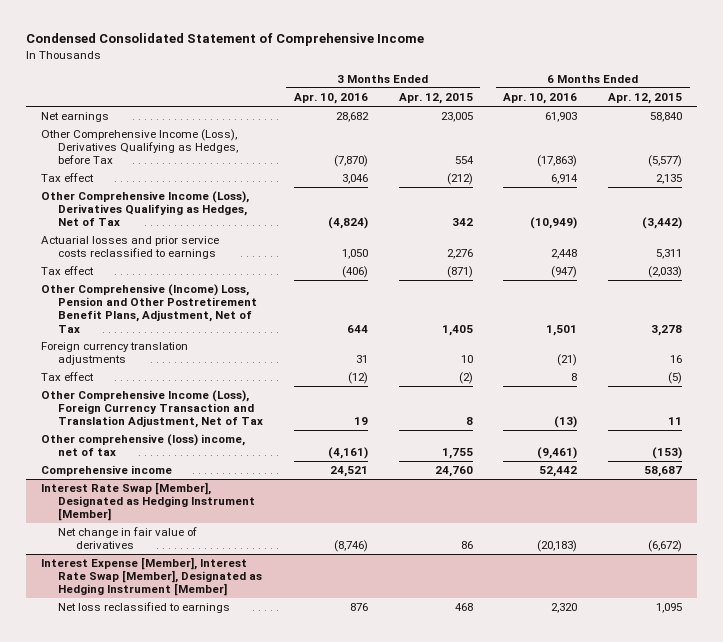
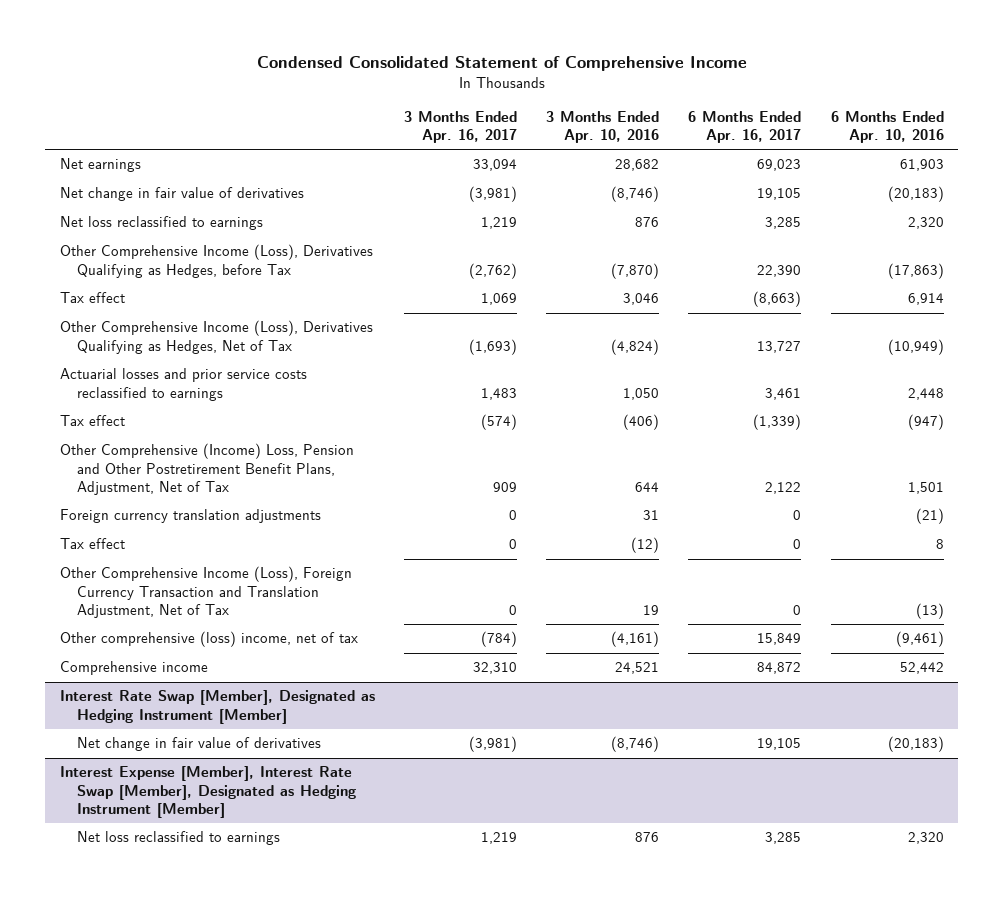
- | 3 Months Ended Apr. 10, 2016 | 3 Months Ended Apr. 12, 2015 | 6 Months Ended Apr. 10, 2016 | 6 Months Ended Apr. 12, 2015
+ | 3 Months Ended Apr. 16, 2017 | 3 Months Ended Apr. 10, 2016 | 6 Months Ended Apr. 16, 2017 | 6 Months Ended Apr. 10, 2016
+ Net change in fair value of derivatives | (3,981) | (8,746) | 19,105 | (20,183)
+ Net loss reclassified to earnings | 1,219 | 876 | 3,285 | 2,320

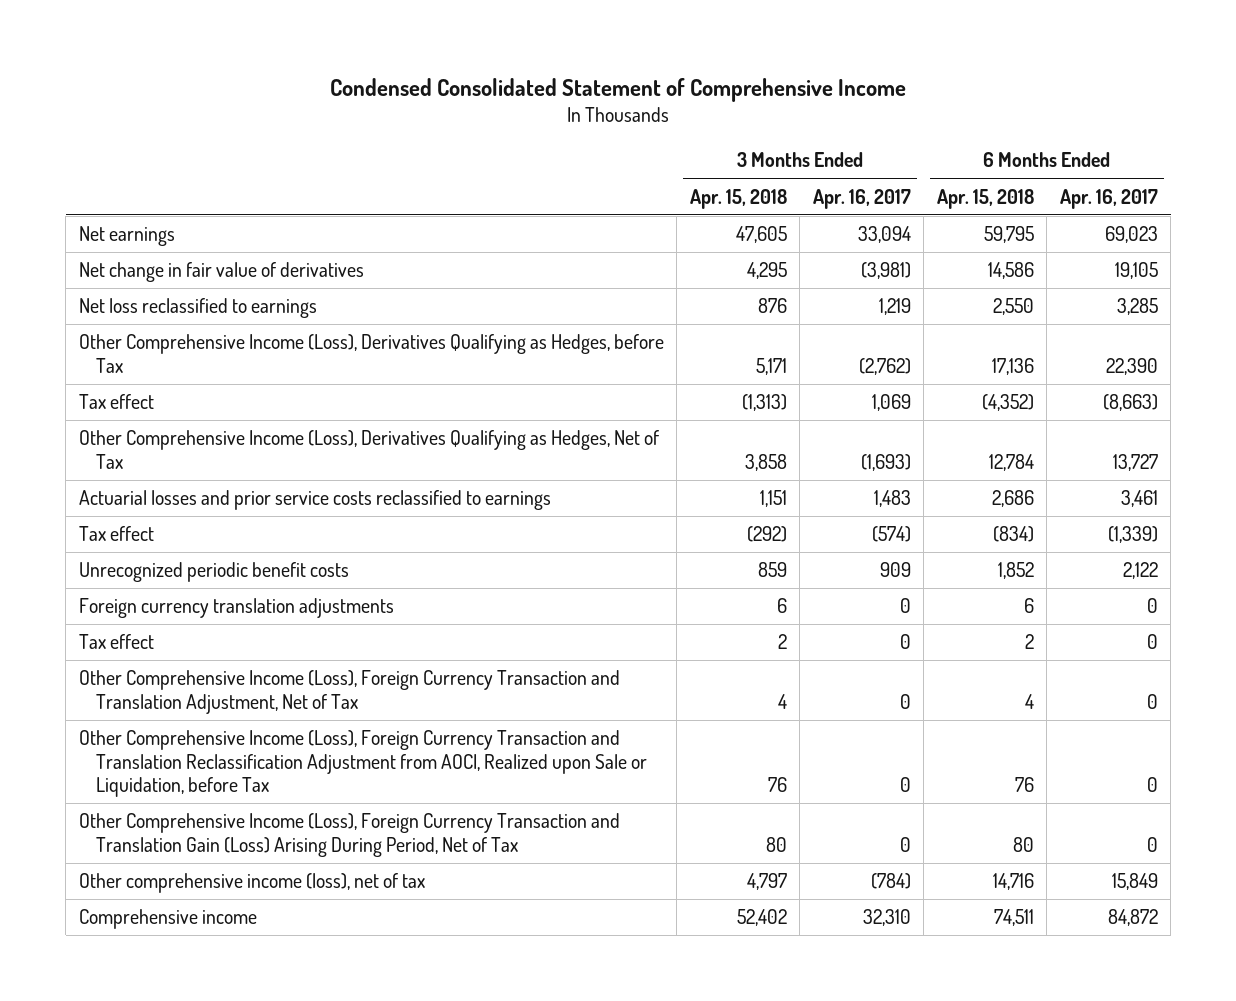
- | 3 Months Ended Apr. 16, 2017 | 3 Months Ended Apr. 10, 2016 | 6 Months Ended Apr. 16, 2017 | 6 Months Ended Apr. 10, 2016
+ | 3 Months Ended Apr. 15, 2018 | 3 Months Ended Apr. 16, 2017 | 6 Months Ended Apr. 15, 2018 | 6 Months Ended Apr. 16, 2017
- Other Comprehensive (Income) Loss, Pension and Other Postretirement Benefit Plans, Adjustment, Net of Tax | 909 | 644 | 2,122 | 1,501
+ Unrecognized periodic benefit costs | 859 | 909 | 1,852 | 2,122
- Other comprehensive (loss) income, net of tax | (784) | (4,161) | 15,849 | (9,461)
+ Other Comprehensive Income (Loss), Foreign Currency Transaction and Translation Reclassification Adjustment from AOCI, Realized upon Sale or Liquidation, before Tax | 76 | 0 | 76 | 0
+ Other Comprehensive Income (Loss), Foreign Currency Transaction and Translation Gain (Loss) Arising During Period, Net of Tax | 80 | 0 | 80 | 0
+ Other comprehensive income (loss), net of tax | 4,797 | (784) | 14,716 | 15,849
- Interest Rate Swap [Member], Designated as Hedging Instrument [Member]
- Net change in fair value of derivatives | (3,981) | (8,746) | 19,105 | (20,183)
- Interest Expense [Member], Interest Rate Swap [Member], Designated as Hedging Instrument [Member]
- Net loss reclassified to earnings | 1,219 | 876 | 3,285 | 2,320

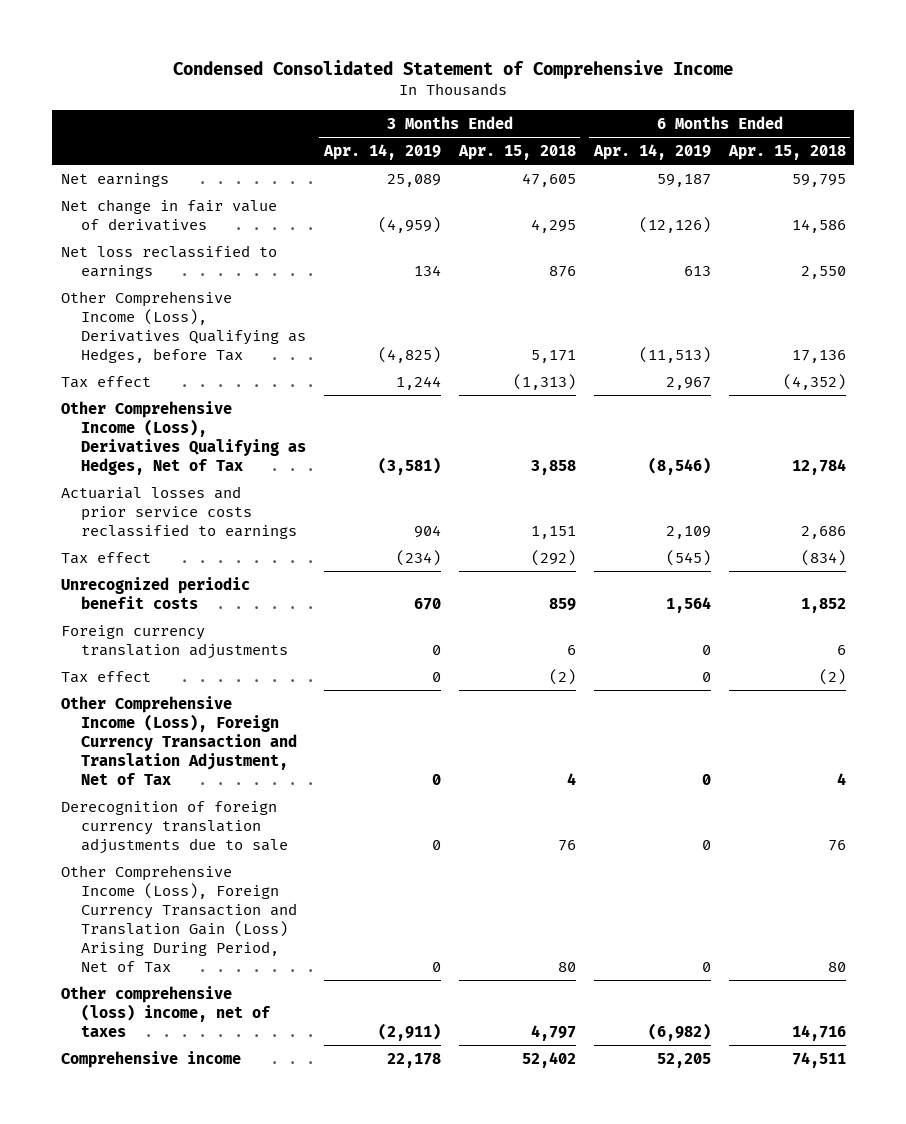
- | 3 Months Ended Apr. 15, 2018 | 3 Months Ended Apr. 16, 2017 | 6 Months Ended Apr. 15, 2018 | 6 Months Ended Apr. 16, 2017
+ | 3 Months Ended Apr. 14, 2019 | 3 Months Ended Apr. 15, 2018 | 6 Months Ended Apr. 14, 2019 | 6 Months Ended Apr. 15, 2018
- Tax effect | 2 | 0 | 2 | 0
+ Tax effect | 0 | (2) | 0 | (2)
- Other Comprehensive Income (Loss), Foreign Currency Transaction and Translation Reclassification Adjustment from AOCI, Realized upon Sale or Liquidation, before Tax | 76 | 0 | 76 | 0
+ Derecognition of foreign currency translation adjustments due to sale | 0 | 76 | 0 | 76
- Other comprehensive income (loss), net of tax | 4,797 | (784) | 14,716 | 15,849
+ Other comprehensive (loss) income, net of taxes | (2,911) | 4,797 | (6,982) | 14,716

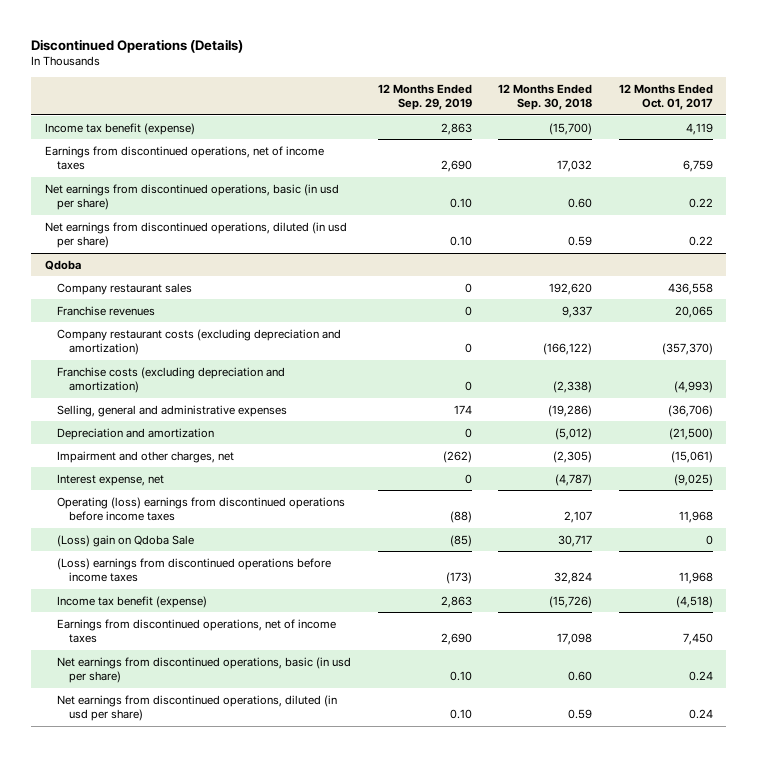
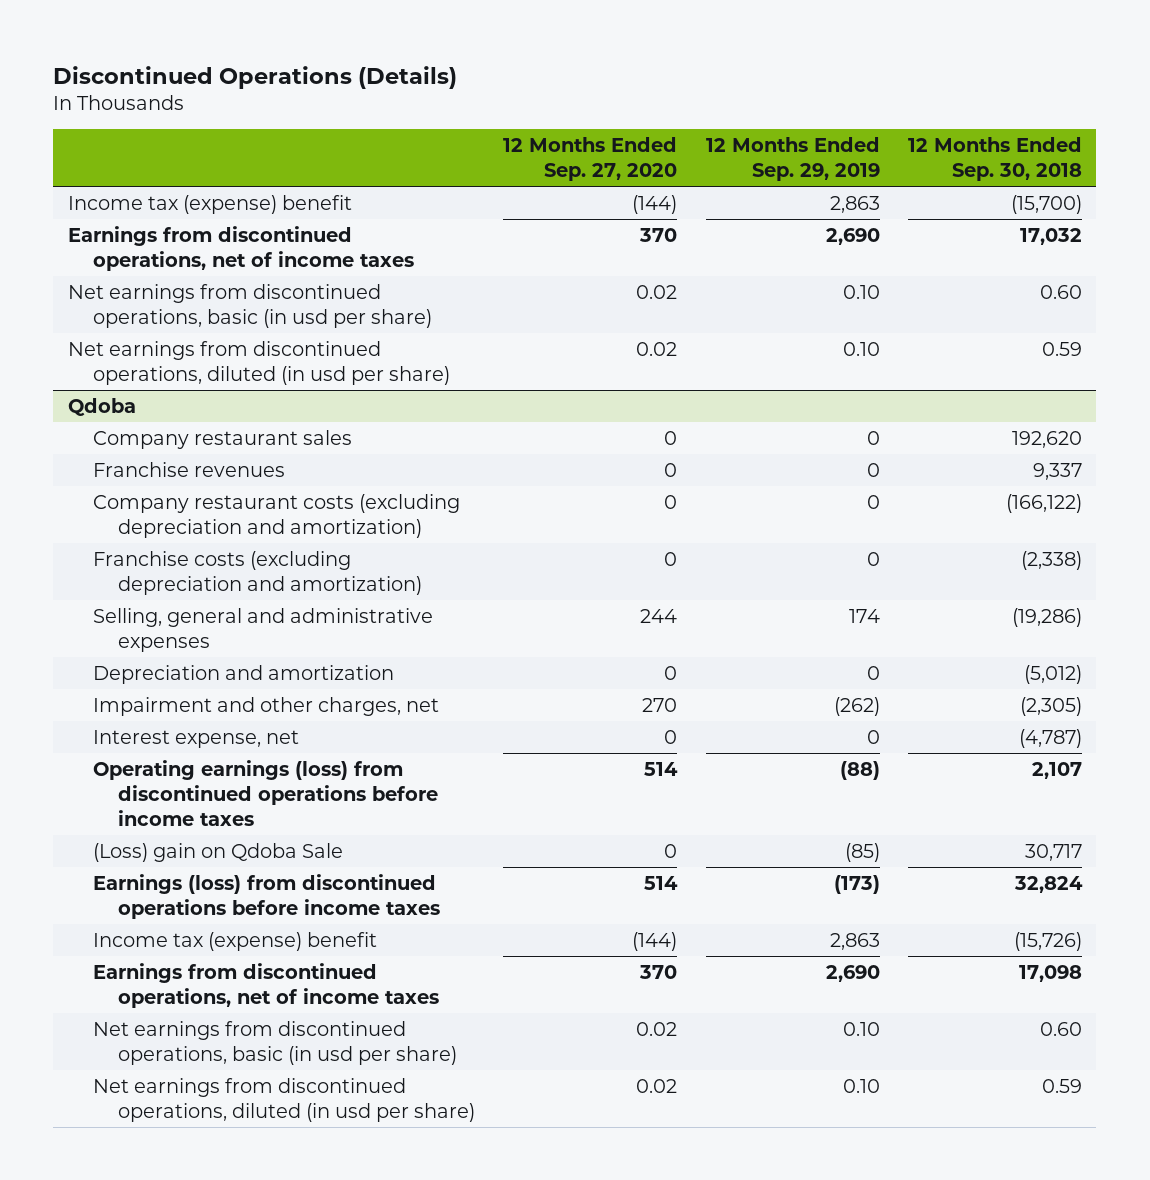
- | 12 Months Ended Sep. 29, 2019 | 12 Months Ended Sep. 30, 2018 | 12 Months Ended Oct. 01, 2017
+ | 12 Months Ended Sep. 27, 2020 | 12 Months Ended Sep. 29, 2019 | 12 Months Ended Sep. 30, 2018
- Income tax benefit (expense) | 2,863 | (15,700) | 4,119
+ Income tax (expense) benefit | (144) | 2,863 | (15,700)
@ Qdoba
- Operating (loss) earnings from discontinued operations before income taxes | (88) | 2,107 | 11,968
+ Operating earnings (loss) from discontinued operations before income taxes | 514 | (88) | 2,107
- (Loss) earnings from discontinued operations before income taxes | (173) | 32,824 | 11,968
- Income tax benefit (expense) | 2,863 | (15,726) | (4,518)
+ Earnings (loss) from discontinued operations before income taxes | 514 | (173) | 32,824
+ Income tax (expense) benefit | (144) | 2,863 | (15,726)

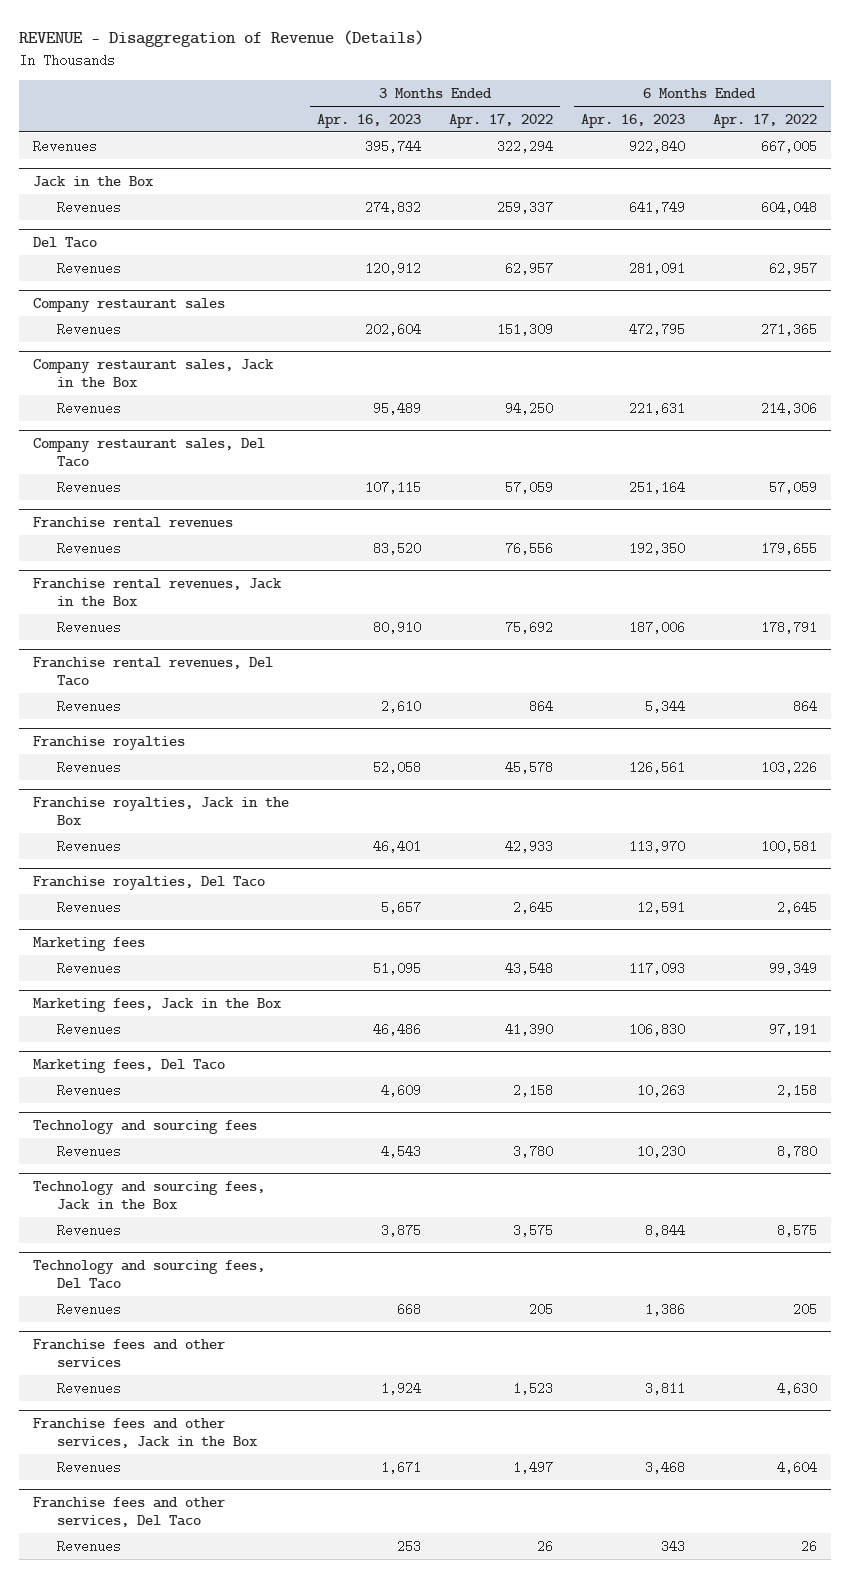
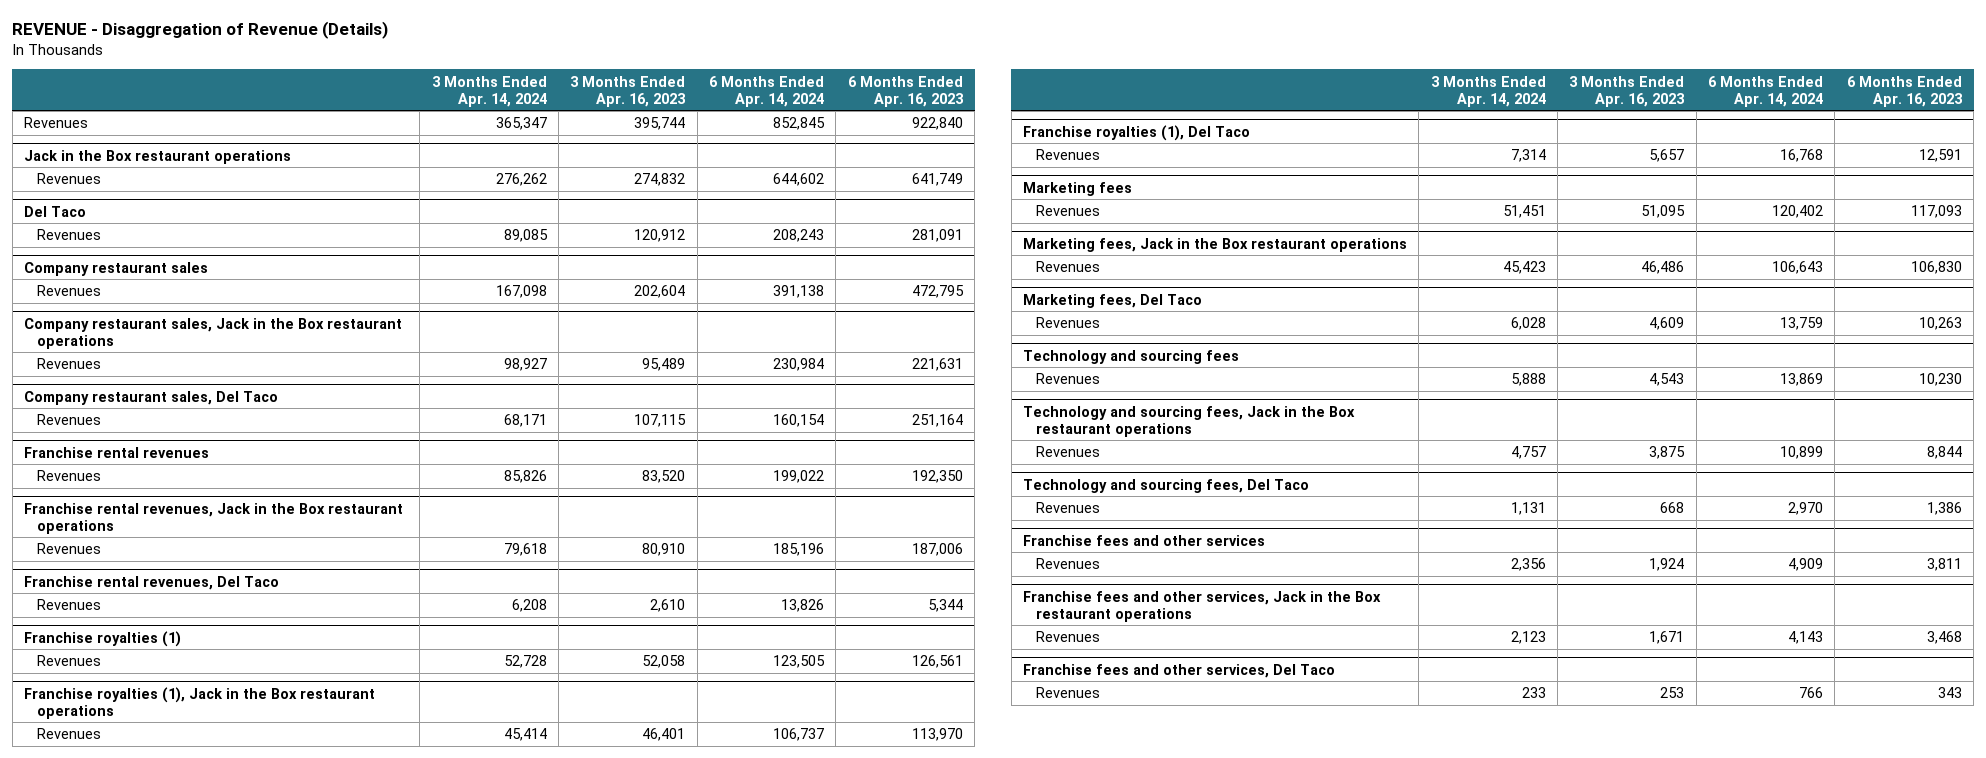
- | 3 Months Ended Apr. 16, 2023 | 3 Months Ended Apr. 17, 2022 | 6 Months Ended Apr. 16, 2023 | 6 Months Ended Apr. 17, 2022
+ | 3 Months Ended Apr. 14, 2024 | 3 Months Ended Apr. 16, 2023 | 6 Months Ended Apr. 14, 2024 | 6 Months Ended Apr. 16, 2023
- Jack in the Box
+ Jack in the Box restaurant operations
- Company restaurant sales, Jack in the Box
+ Company restaurant sales, Jack in the Box restaurant operations
- Franchise rental revenues, Jack in the Box
+ Franchise rental revenues, Jack in the Box restaurant operations
- Franchise royalties
+ Franchise royalties (1)
- Franchise royalties, Jack in the Box
+ Franchise royalties (1), Jack in the Box restaurant operations
- Franchise royalties, Del Taco
+ Franchise royalties (1), Del Taco
- Marketing fees, Jack in the Box
+ Marketing fees, Jack in the Box restaurant operations
- Technology and sourcing fees, Jack in the Box
+ Technology and sourcing fees, Jack in the Box restaurant operations
- Franchise fees and other services, Jack in the Box
+ Franchise fees and other services, Jack in the Box restaurant operations

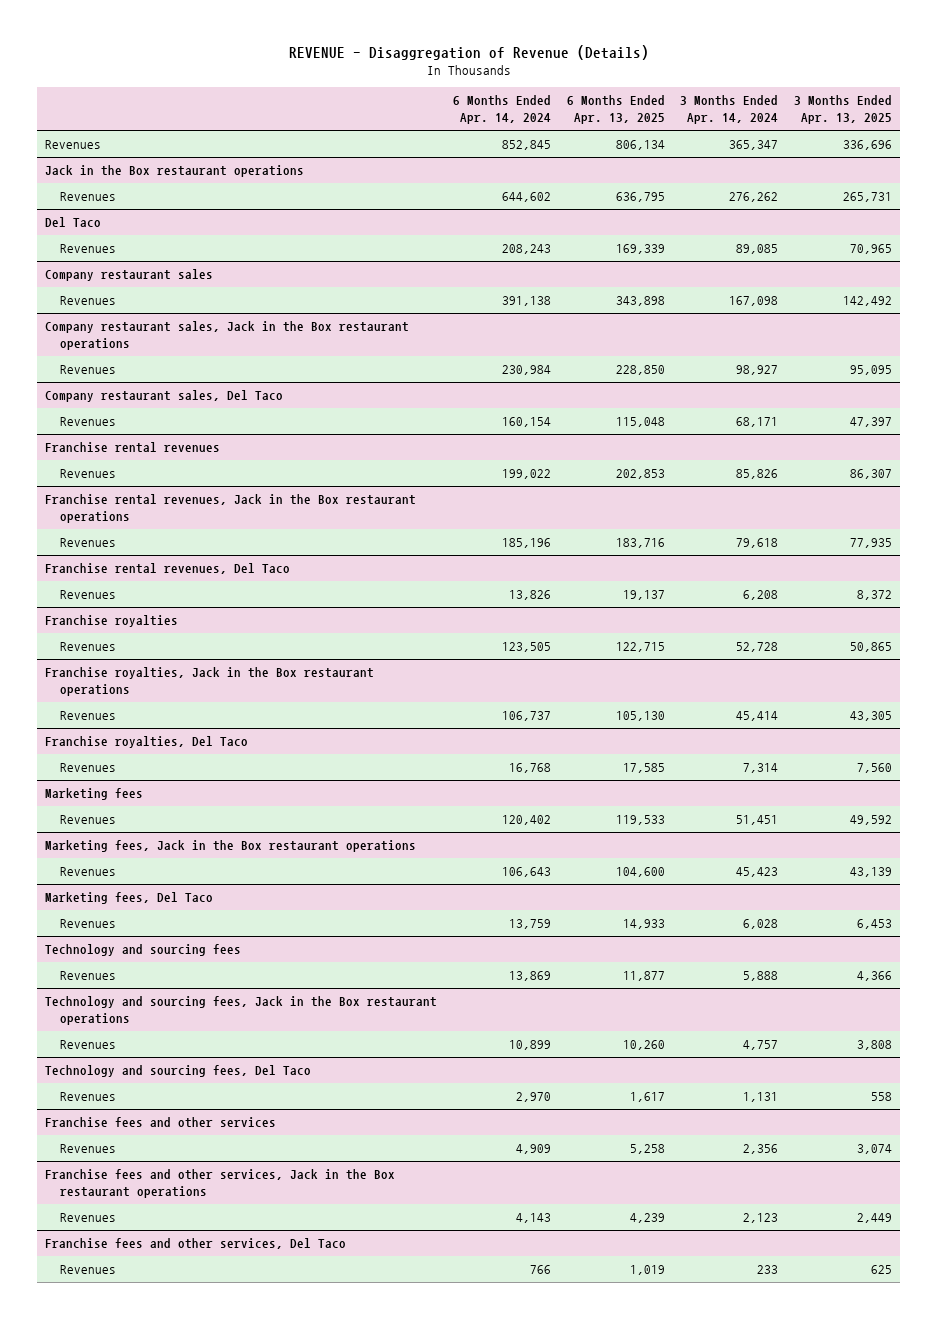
- | 3 Months Ended Apr. 14, 2024 | 3 Months Ended Apr. 16, 2023 | 6 Months Ended Apr. 14, 2024 | 6 Months Ended Apr. 16, 2023
+ | 6 Months Ended Apr. 14, 2024 | 6 Months Ended Apr. 13, 2025 | 3 Months Ended Apr. 14, 2024 | 3 Months Ended Apr. 13, 2025
- Franchise royalties (1)
+ Franchise royalties
- Franchise royalties (1), Jack in the Box restaurant operations
+ Franchise royalties, Jack in the Box restaurant operations
- Franchise royalties (1), Del Taco
+ Franchise royalties, Del Taco

